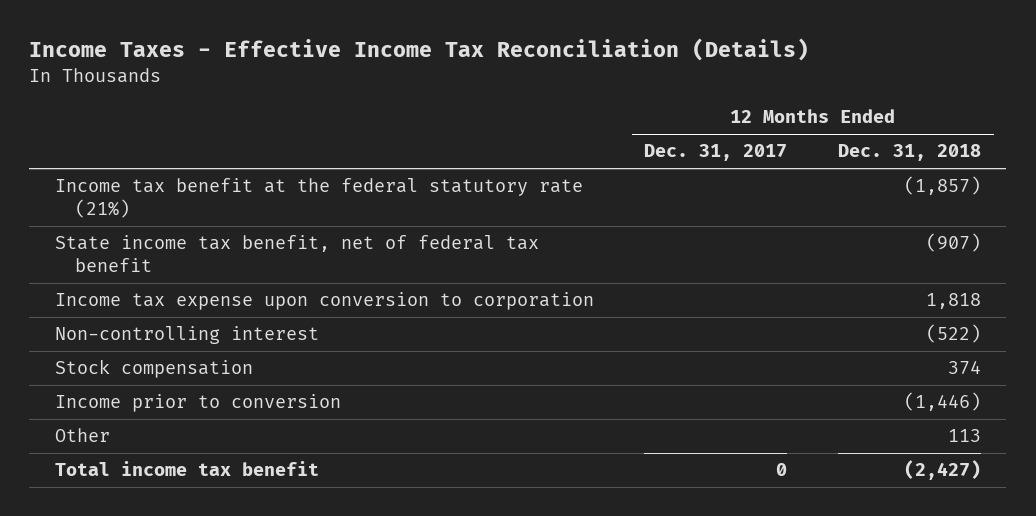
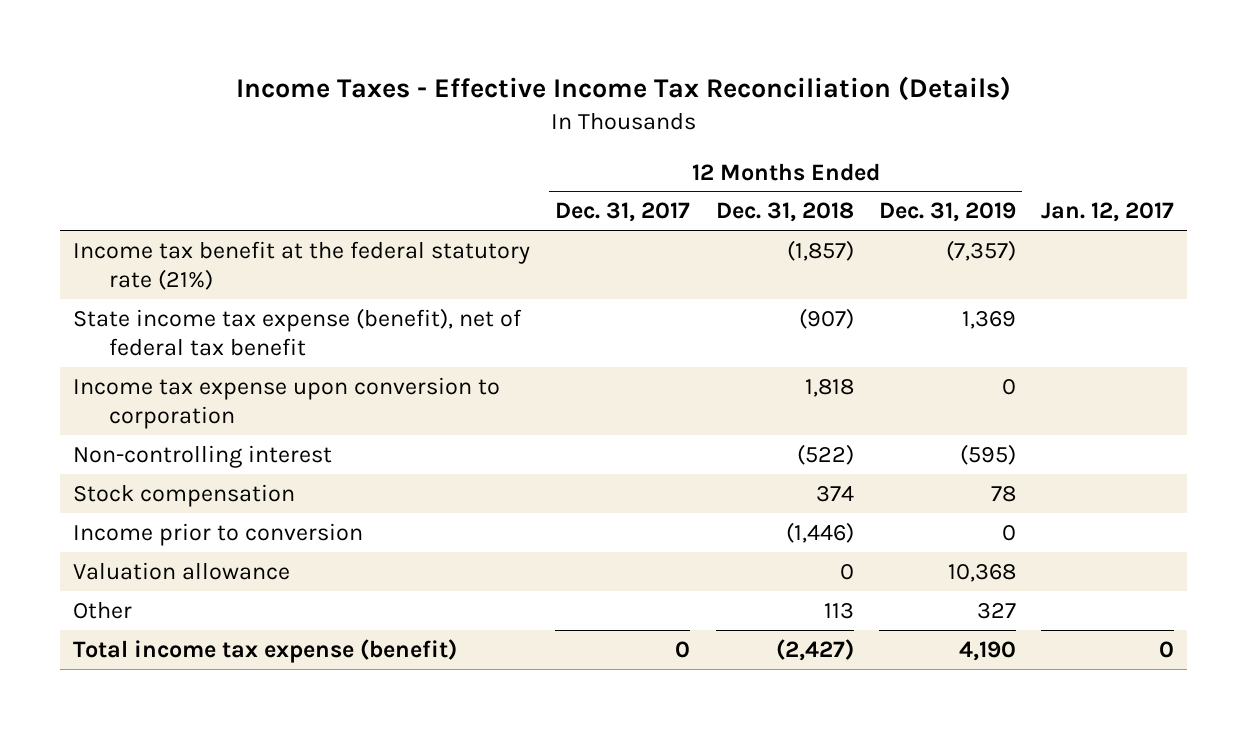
- | 12 Months Ended Dec. 31, 2017 | 12 Months Ended Dec. 31, 2018
+ | 12 Months Ended Dec. 31, 2017 | 12 Months Ended Dec. 31, 2018 | 12 Months Ended Dec. 31, 2019 | Jan. 12, 2017
- State income tax benefit, net of federal tax benefit | | (907)
+ State income tax expense (benefit), net of federal tax benefit | | (907) | 1,369 |
+ Valuation allowance | | 0 | 10,368 |
- Total income tax benefit | 0 | (2,427)
+ Total income tax expense (benefit) | 0 | (2,427) | 4,190 | 0

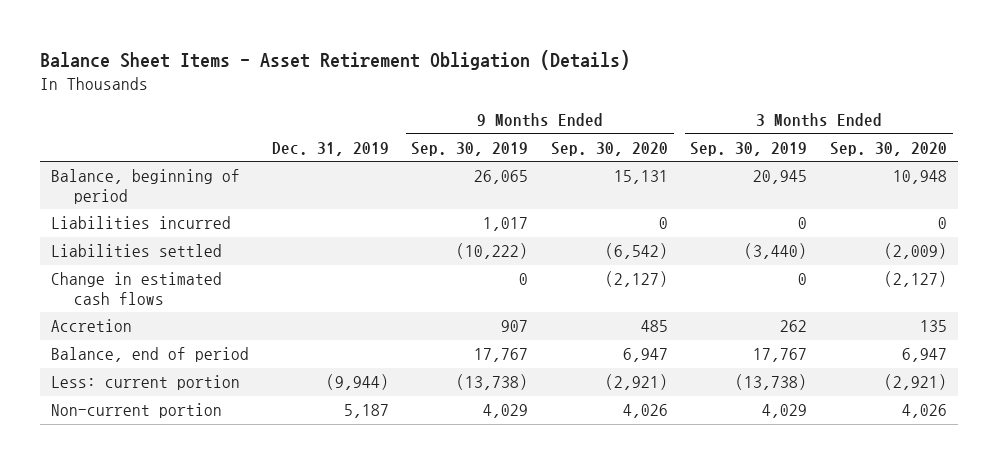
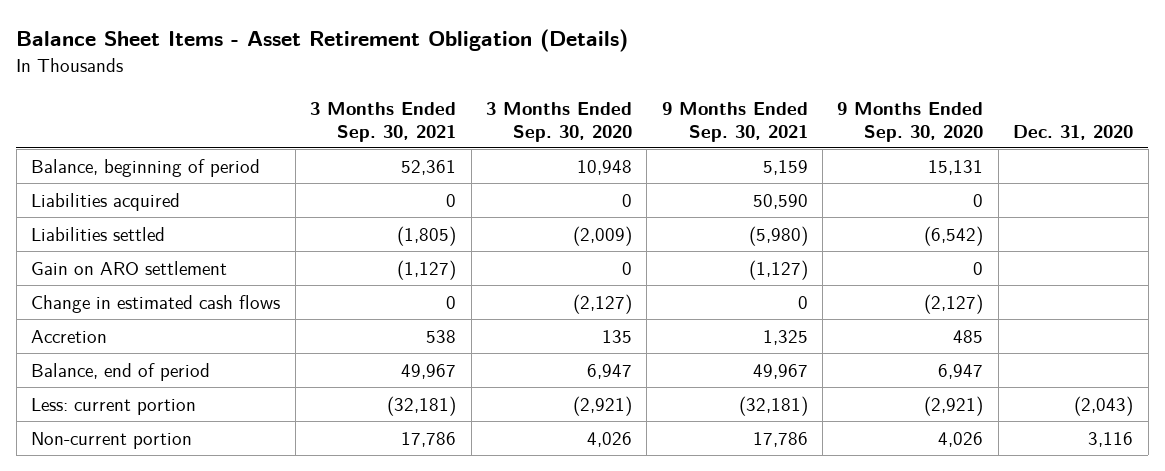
- | Dec. 31, 2019 | 9 Months Ended Sep. 30, 2019 | 9 Months Ended Sep. 30, 2020 | 3 Months Ended Sep. 30, 2019 | 3 Months Ended Sep. 30, 2020
+ | 3 Months Ended Sep. 30, 2021 | 3 Months Ended Sep. 30, 2020 | 9 Months Ended Sep. 30, 2021 | 9 Months Ended Sep. 30, 2020 | Dec. 31, 2020
- Liabilities incurred | | 1,017 | 0 | 0 | 0
+ Liabilities acquired | 0 | 0 | 50,590 | 0 |
+ Gain on ARO settlement | (1,127) | 0 | (1,127) | 0 |

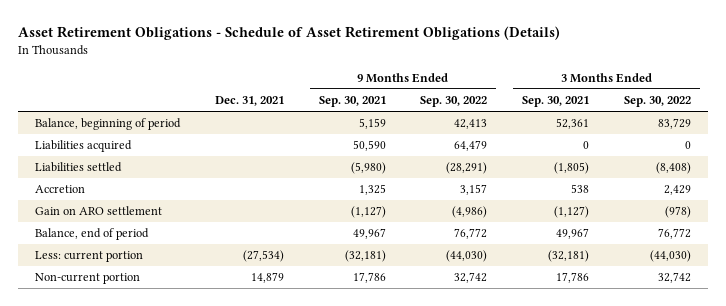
- Balance Sheet Items - Asset Retirement Obligation (Details)
+ Asset Retirement Obligations - Schedule of Asset Retirement Obligations (Details)
- | 3 Months Ended Sep. 30, 2021 | 3 Months Ended Sep. 30, 2020 | 9 Months Ended Sep. 30, 2021 | 9 Months Ended Sep. 30, 2020 | Dec. 31, 2020
+ | Dec. 31, 2021 | 9 Months Ended Sep. 30, 2021 | 9 Months Ended Sep. 30, 2022 | 3 Months Ended Sep. 30, 2021 | 3 Months Ended Sep. 30, 2022
- Change in estimated cash flows | 0 | (2,127) | 0 | (2,127) |
moved down: Gain on ARO settlement | | (1,127) | (4,986) | (1,127) | (978)

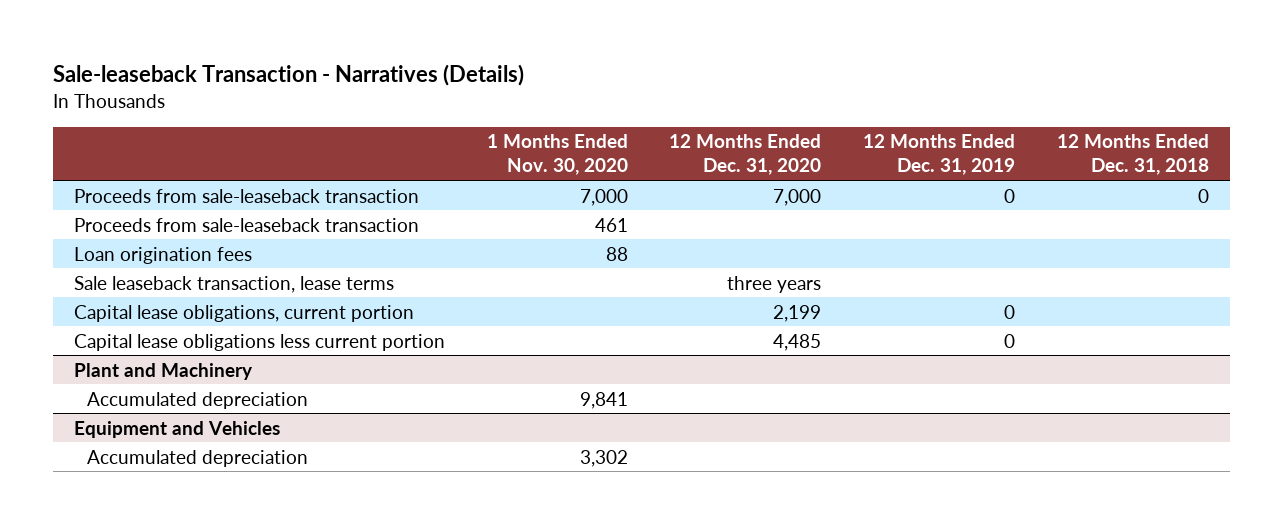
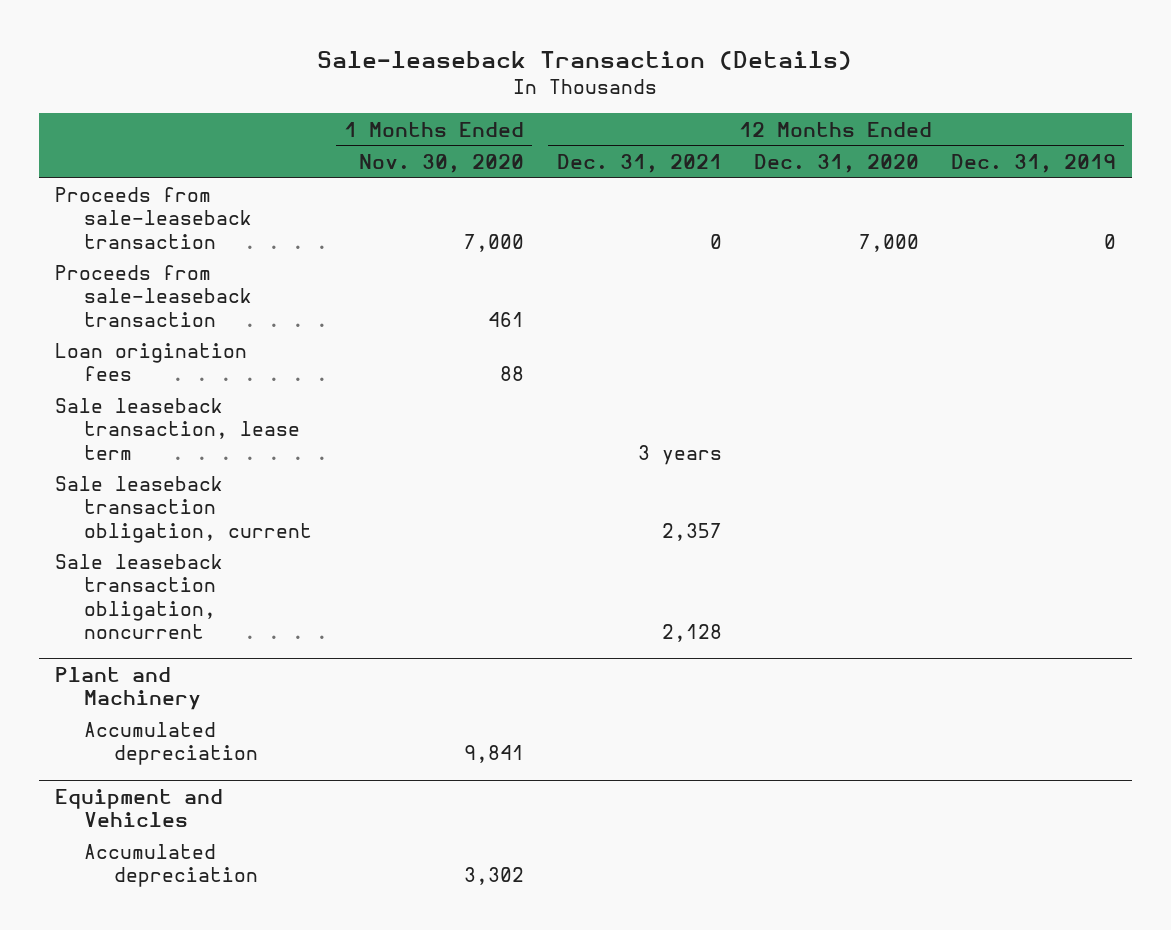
- Sale-leaseback Transaction - Narratives (Details)
+ Sale-leaseback Transaction (Details)
- | 1 Months Ended Nov. 30, 2020 | 12 Months Ended Dec. 31, 2020 | 12 Months Ended Dec. 31, 2019 | 12 Months Ended Dec. 31, 2018
+ | 1 Months Ended Nov. 30, 2020 | 12 Months Ended Dec. 31, 2021 | 12 Months Ended Dec. 31, 2020 | 12 Months Ended Dec. 31, 2019
- Sale leaseback transaction, lease terms | | three years | |
- Capital lease obligations, current portion | | 2,199 | 0 |
- Capital lease obligations less current portion | | 4,485 | 0 |
+ Sale leaseback transaction, lease term | | 3 years | |
+ Sale leaseback transaction obligation, current | | 2,357 | |
+ Sale leaseback transaction obligation, noncurrent | | 2,128 | |

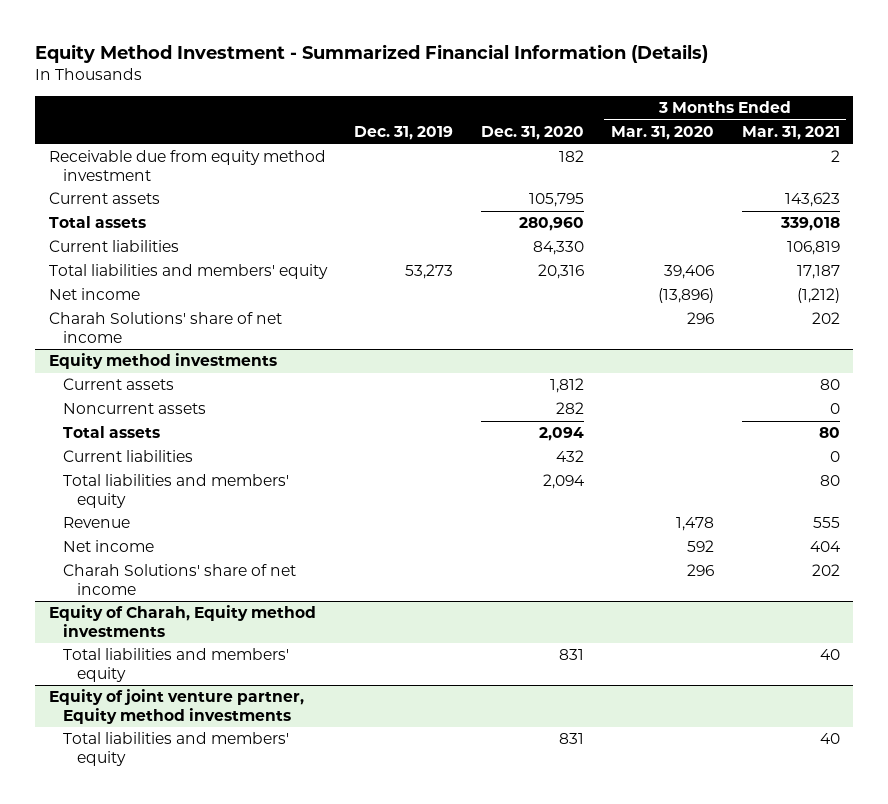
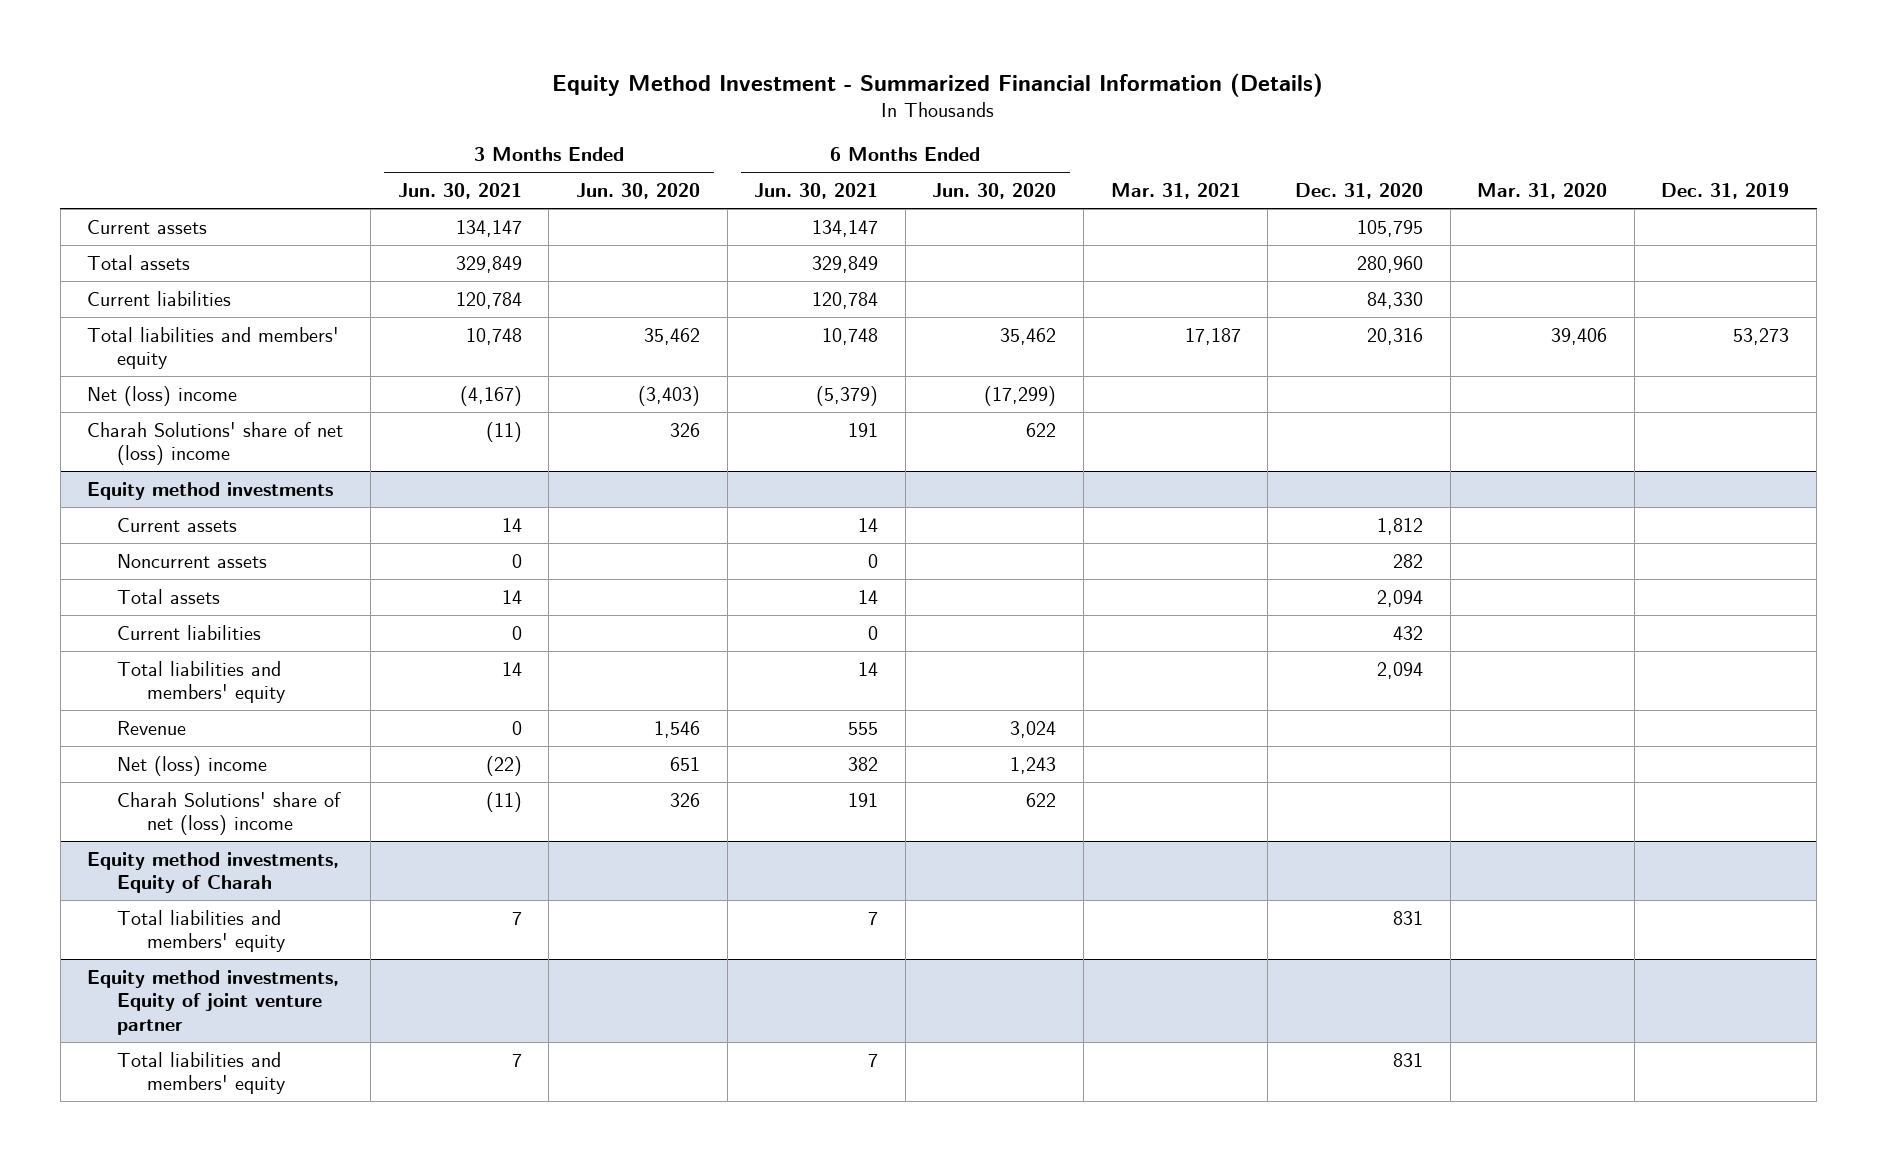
- | Dec. 31, 2019 | Dec. 31, 2020 | 3 Months Ended Mar. 31, 2020 | 3 Months Ended Mar. 31, 2021
+ | 3 Months Ended Jun. 30, 2021 | 3 Months Ended Jun. 30, 2020 | 6 Months Ended Jun. 30, 2021 | 6 Months Ended Jun. 30, 2020 | Mar. 31, 2021 | Dec. 31, 2020 | Mar. 31, 2020 | Dec. 31, 2019
- Receivable due from equity method investment | | 182 | | 2
- Net income | | | (13,896) | (1,212)
- Charah Solutions' share of net income | | | 296 | 202
+ Net (loss) income | (4,167) | (3,403) | (5,379) | (17,299) | | | |
+ Charah Solutions' share of net (loss) income | (11) | 326 | 191 | 622 | | | |
@ Equity method investments
- Net income | | | 592 | 404
- Charah Solutions' share of net income | | | 296 | 202
- Equity of Charah, Equity method investments
@ Equity method investments
+ Net (loss) income | (22) | 651 | 382 | 1,243 | | | |
+ Charah Solutions' share of net (loss) income | (11) | 326 | 191 | 622 | | | |
+ Equity method investments, Equity of Charah
- Equity of joint venture partner, Equity method investments
+ Equity method investments, Equity of joint venture partner

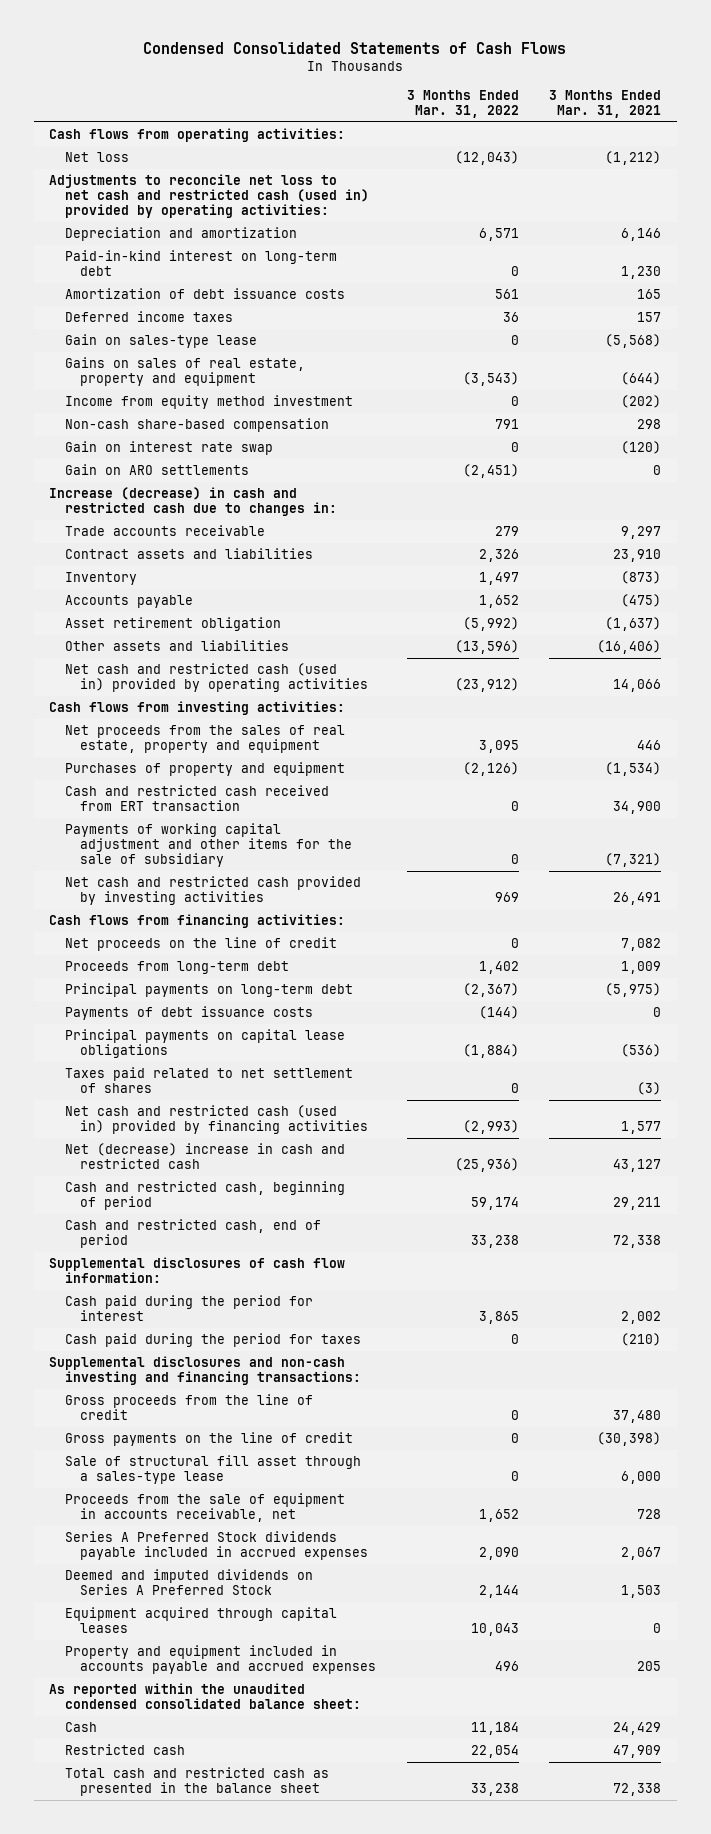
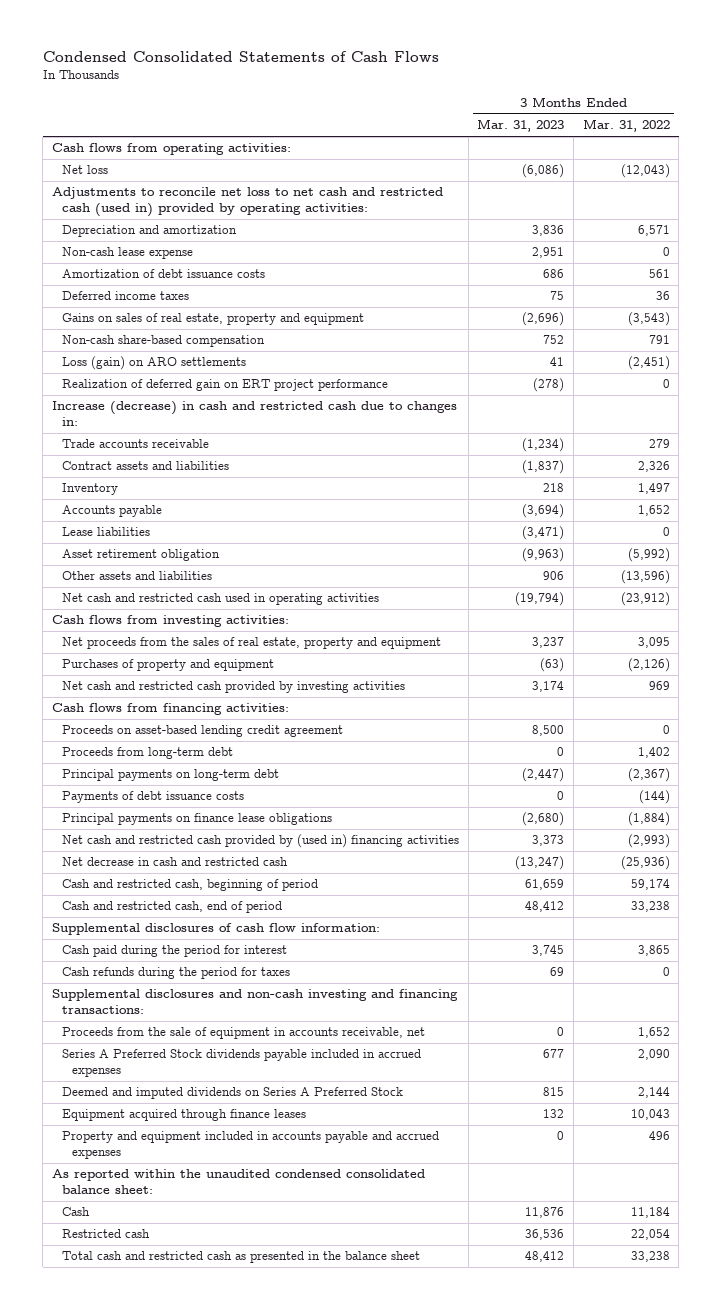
- | 3 Months Ended Mar. 31, 2022 | 3 Months Ended Mar. 31, 2021
+ | 3 Months Ended Mar. 31, 2023 | 3 Months Ended Mar. 31, 2022
- Paid-in-kind interest on long-term debt | 0 | 1,230
+ Non-cash lease expense | 2,951 | 0
- Gain on sales-type lease | 0 | (5,568)
- Income from equity method investment | 0 | (202)
- Gain on interest rate swap | 0 | (120)
- Gain on ARO settlements | (2,451) | 0
+ Loss (gain) on ARO settlements | 41 | (2,451)
+ Realization of deferred gain on ERT project performance | (278) | 0
+ Lease liabilities | (3,471) | 0
- Net cash and restricted cash (used in) provided by operating activities | (23,912) | 14,066
+ Net cash and restricted cash used in operating activities | (19,794) | (23,912)
- Cash and restricted cash received from ERT transaction | 0 | 34,900
- Payments of working capital adjustment and other items for the sale of subsidiary | 0 | (7,321)
- Net proceeds on the line of credit | 0 | 7,082
+ Proceeds on asset-based lending credit agreement | 8,500 | 0
- Principal payments on capital lease obligations | (1,884) | (536)
- Taxes paid related to net settlement of shares | 0 | (3)
- Net cash and restricted cash (used in) provided by financing activities | (2,993) | 1,577
- Net (decrease) increase in cash and restricted cash | (25,936) | 43,127
+ Principal payments on finance lease obligations | (2,680) | (1,884)
+ Net cash and restricted cash provided by (used in) financing activities | 3,373 | (2,993)
+ Net decrease in cash and restricted cash | (13,247) | (25,936)
- Cash paid during the period for taxes | 0 | (210)
+ Cash refunds during the period for taxes | 69 | 0
- Gross proceeds from the line of credit | 0 | 37,480
- Gross payments on the line of credit | 0 | (30,398)
- Sale of structural fill asset through a sales-type lease | 0 | 6,000
- Equipment acquired through capital leases | 10,043 | 0
+ Equipment acquired through finance leases | 132 | 10,043

